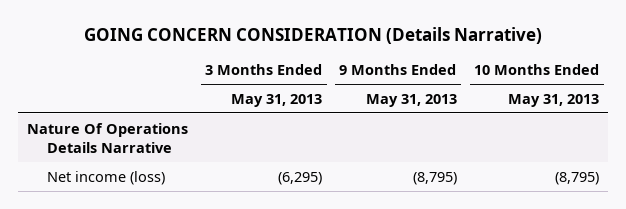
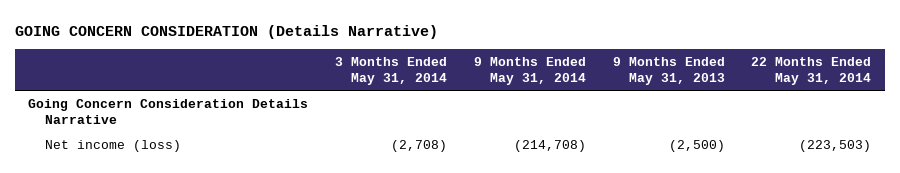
- | 3 Months Ended May 31, 2013 | 9 Months Ended May 31, 2013 | 10 Months Ended May 31, 2013
+ | 3 Months Ended May 31, 2014 | 9 Months Ended May 31, 2014 | 9 Months Ended May 31, 2013 | 22 Months Ended May 31, 2014
- Nature Of Operations Details Narrative
- Net income (loss) | (6,295) | (8,795) | (8,795)
+ Going Concern Consideration Details Narrative
+ Net income (loss) | (2,708) | (214,708) | (2,500) | (223,503)

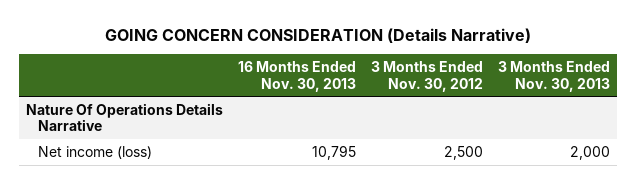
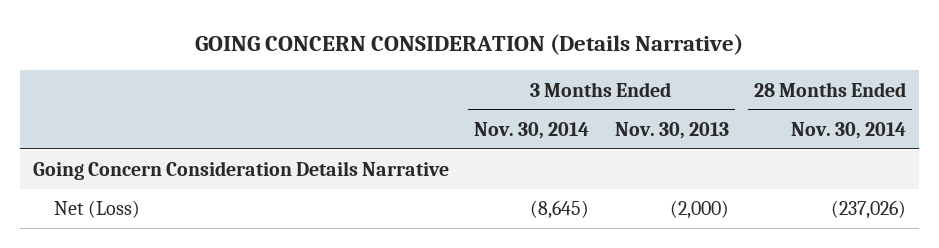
- | 16 Months Ended Nov. 30, 2013 | 3 Months Ended Nov. 30, 2012 | 3 Months Ended Nov. 30, 2013
+ | 3 Months Ended Nov. 30, 2014 | 3 Months Ended Nov. 30, 2013 | 28 Months Ended Nov. 30, 2014
- Nature Of Operations Details Narrative
- Net income (loss) | 10,795 | 2,500 | 2,000
+ Going Concern Consideration Details Narrative
+ Net (Loss) | (8,645) | (2,000) | (237,026)

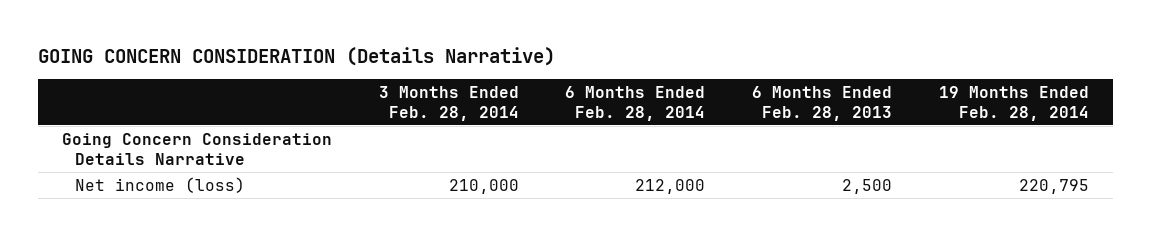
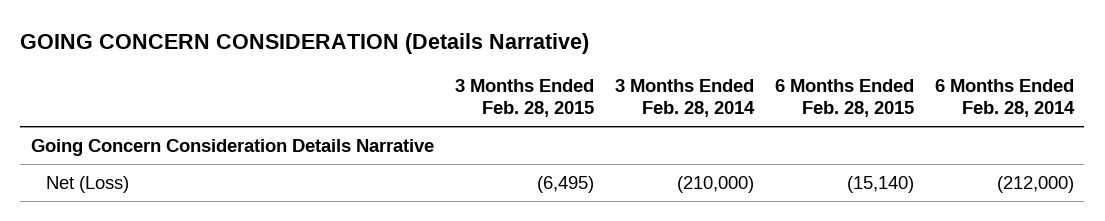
- | 3 Months Ended Feb. 28, 2014 | 6 Months Ended Feb. 28, 2014 | 6 Months Ended Feb. 28, 2013 | 19 Months Ended Feb. 28, 2014
+ | 3 Months Ended Feb. 28, 2015 | 3 Months Ended Feb. 28, 2014 | 6 Months Ended Feb. 28, 2015 | 6 Months Ended Feb. 28, 2014
- Net income (loss) | 210,000 | 212,000 | 2,500 | 220,795
+ Net (Loss) | (6,495) | (210,000) | (15,140) | (212,000)

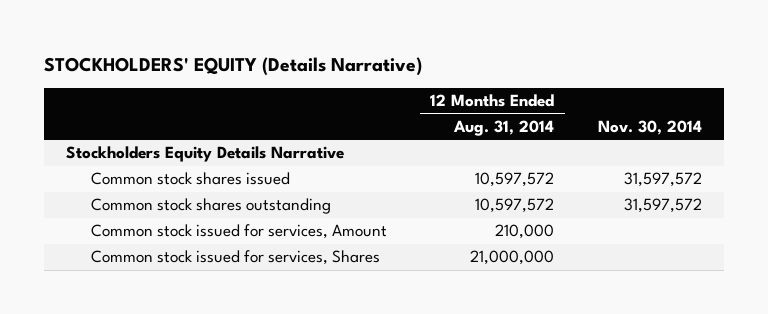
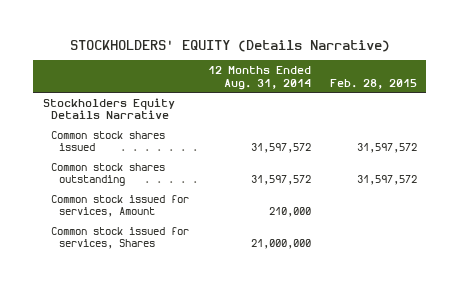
- | 12 Months Ended Aug. 31, 2014 | Nov. 30, 2014
+ | 12 Months Ended Aug. 31, 2014 | Feb. 28, 2015
- Common stock shares issued | 10,597,572 | 31,597,572
- Common stock shares outstanding | 10,597,572 | 31,597,572
+ Common stock shares issued | 31,597,572 | 31,597,572
+ Common stock shares outstanding | 31,597,572 | 31,597,572

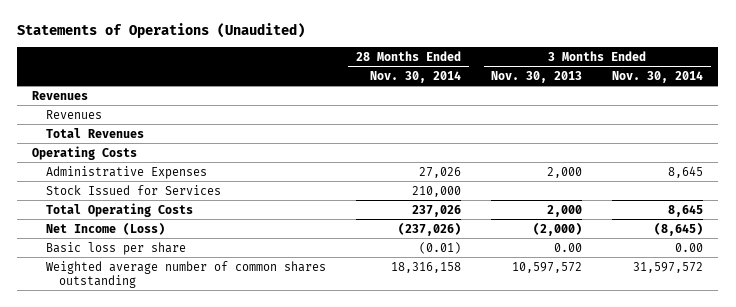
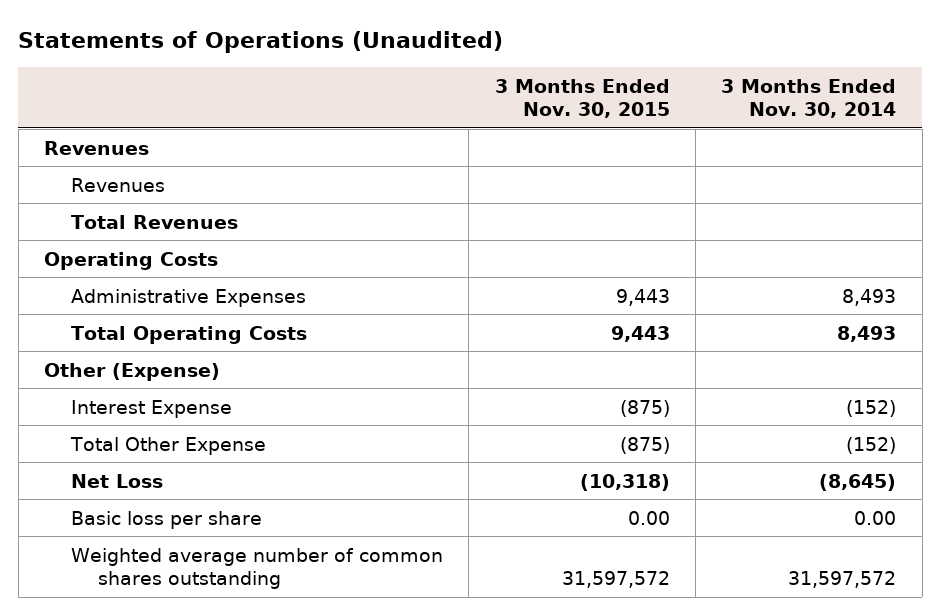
- | 28 Months Ended Nov. 30, 2014 | 3 Months Ended Nov. 30, 2013 | 3 Months Ended Nov. 30, 2014
+ | 3 Months Ended Nov. 30, 2015 | 3 Months Ended Nov. 30, 2014
- Administrative Expenses | 27,026 | 2,000 | 8,645
- Stock Issued for Services | 210,000 | |
- Total Operating Costs | 237,026 | 2,000 | 8,645
- Net Income (Loss) | (237,026) | (2,000) | (8,645)
+ Administrative Expenses | 9,443 | 8,493
+ Total Operating Costs | 9,443 | 8,493
+ Other (Expense)
+ Interest Expense | (875) | (152)
+ Total Other Expense | (875) | (152)
+ Net Loss | (10,318) | (8,645)

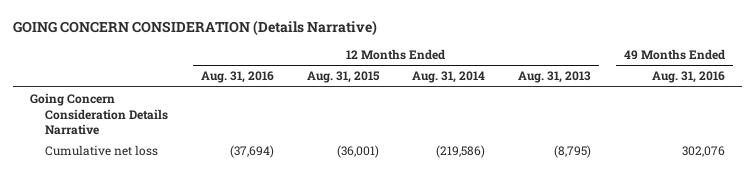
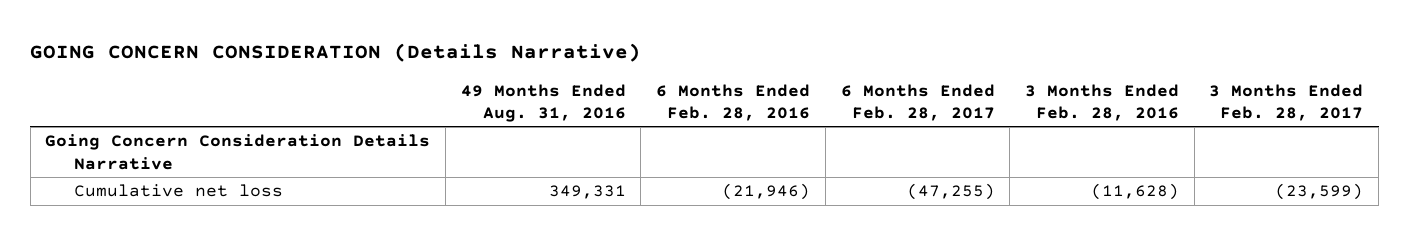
- | 12 Months Ended Aug. 31, 2016 | 12 Months Ended Aug. 31, 2015 | 12 Months Ended Aug. 31, 2014 | 12 Months Ended Aug. 31, 2013 | 49 Months Ended Aug. 31, 2016
+ | 49 Months Ended Aug. 31, 2016 | 6 Months Ended Feb. 28, 2016 | 6 Months Ended Feb. 28, 2017 | 3 Months Ended Feb. 28, 2016 | 3 Months Ended Feb. 28, 2017
- Cumulative net loss | (37,694) | (36,001) | (219,586) | (8,795) | 302,076
+ Cumulative net loss | 349,331 | (21,946) | (47,255) | (11,628) | (23,599)

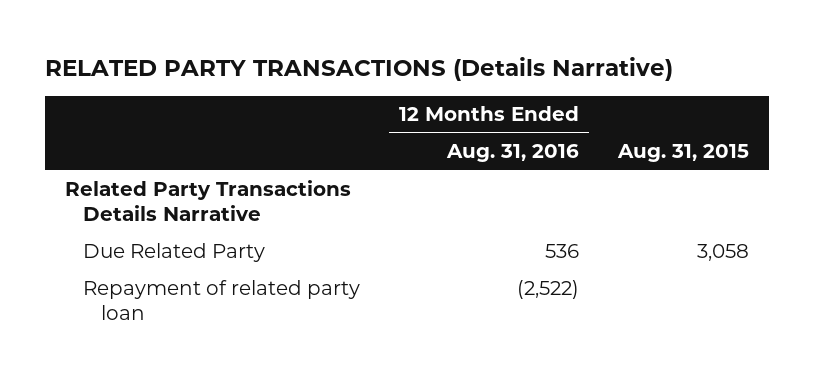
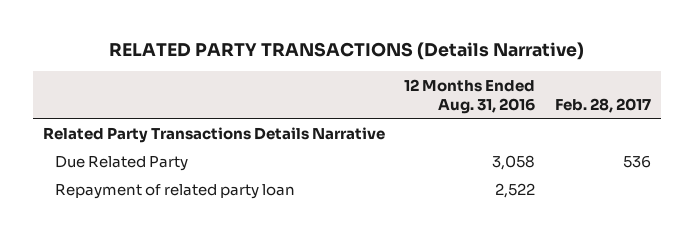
- | 12 Months Ended Aug. 31, 2016 | Aug. 31, 2015
+ | 12 Months Ended Aug. 31, 2016 | Feb. 28, 2017
- Due Related Party | 536 | 3,058
- Repayment of related party loan | (2,522) |
+ Due Related Party | 3,058 | 536
+ Repayment of related party loan | 2,522 |

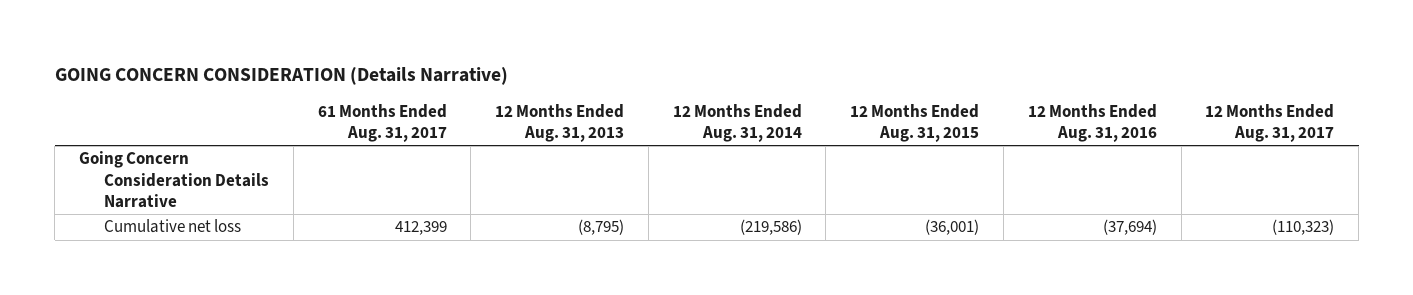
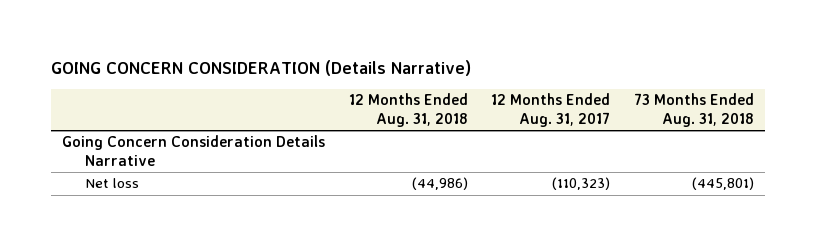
- | 61 Months Ended Aug. 31, 2017 | 12 Months Ended Aug. 31, 2013 | 12 Months Ended Aug. 31, 2014 | 12 Months Ended Aug. 31, 2015 | 12 Months Ended Aug. 31, 2016 | 12 Months Ended Aug. 31, 2017
+ | 12 Months Ended Aug. 31, 2018 | 12 Months Ended Aug. 31, 2017 | 73 Months Ended Aug. 31, 2018
- Cumulative net loss | 412,399 | (8,795) | (219,586) | (36,001) | (37,694) | (110,323)
+ Net loss | (44,986) | (110,323) | (445,801)

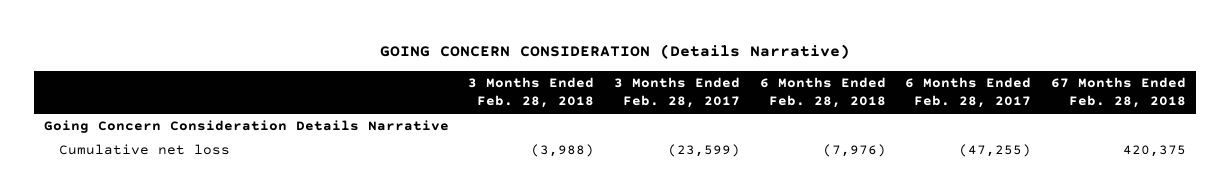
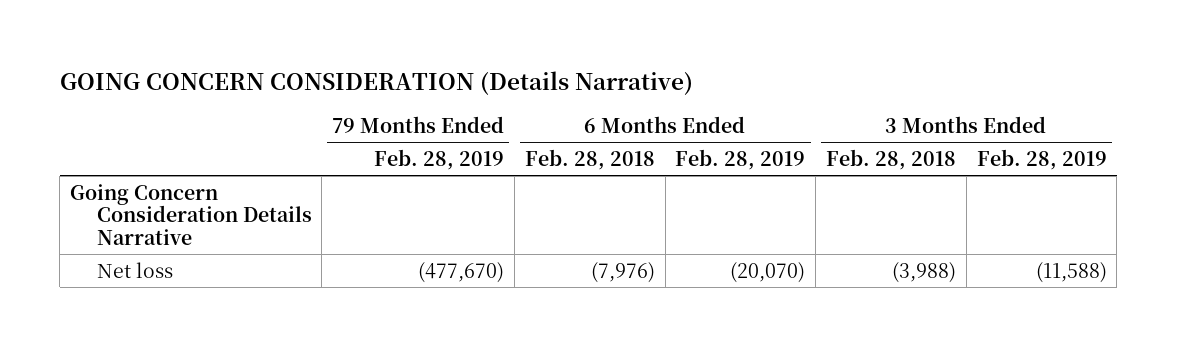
- | 3 Months Ended Feb. 28, 2018 | 3 Months Ended Feb. 28, 2017 | 6 Months Ended Feb. 28, 2018 | 6 Months Ended Feb. 28, 2017 | 67 Months Ended Feb. 28, 2018
+ | 79 Months Ended Feb. 28, 2019 | 6 Months Ended Feb. 28, 2018 | 6 Months Ended Feb. 28, 2019 | 3 Months Ended Feb. 28, 2018 | 3 Months Ended Feb. 28, 2019
- Cumulative net loss | (3,988) | (23,599) | (7,976) | (47,255) | 420,375
+ Net loss | (477,670) | (7,976) | (20,070) | (3,988) | (11,588)

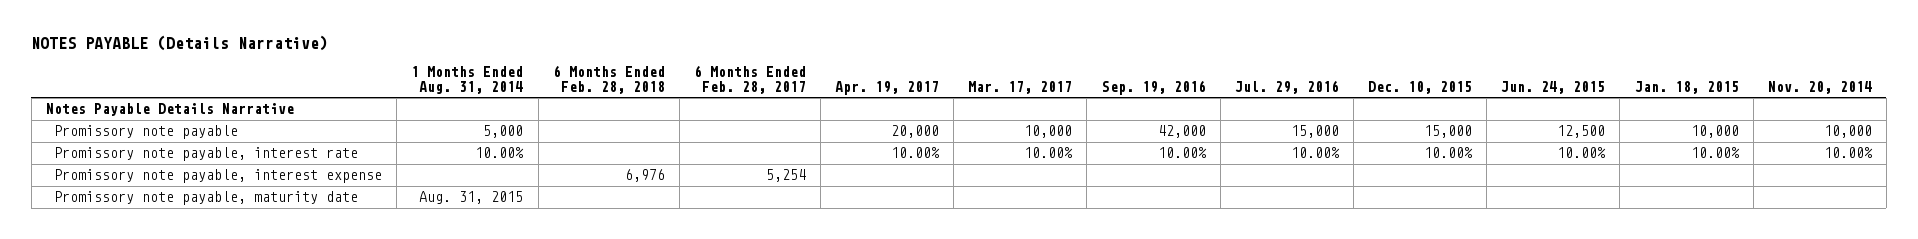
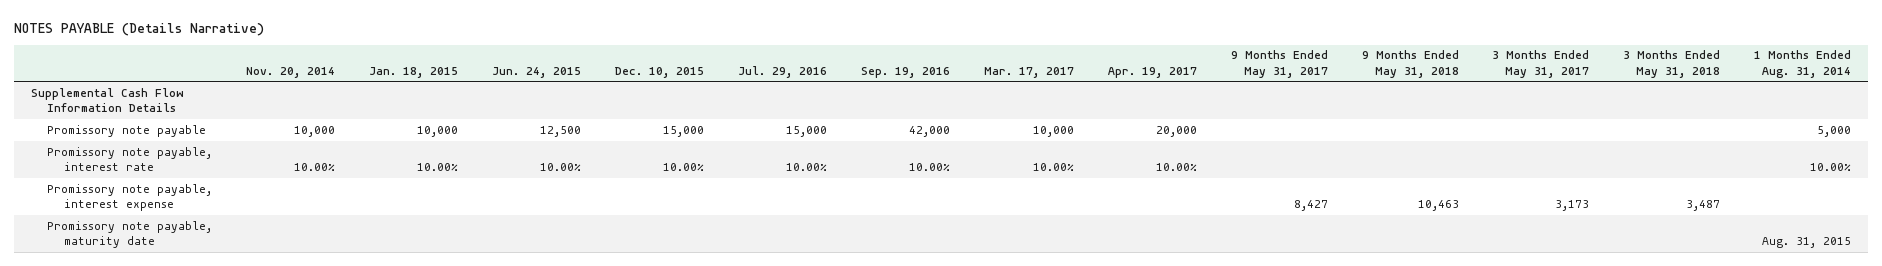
- | 1 Months Ended Aug. 31, 2014 | 6 Months Ended Feb. 28, 2018 | 6 Months Ended Feb. 28, 2017 | Apr. 19, 2017 | Mar. 17, 2017 | Sep. 19, 2016 | Jul. 29, 2016 | Dec. 10, 2015 | Jun. 24, 2015 | Jan. 18, 2015 | Nov. 20, 2014
+ | Nov. 20, 2014 | Jan. 18, 2015 | Jun. 24, 2015 | Dec. 10, 2015 | Jul. 29, 2016 | Sep. 19, 2016 | Mar. 17, 2017 | Apr. 19, 2017 | 9 Months Ended May 31, 2017 | 9 Months Ended May 31, 2018 | 3 Months Ended May 31, 2017 | 3 Months Ended May 31, 2018 | 1 Months Ended Aug. 31, 2014
- Notes Payable Details Narrative
+ Supplemental Cash Flow Information Details

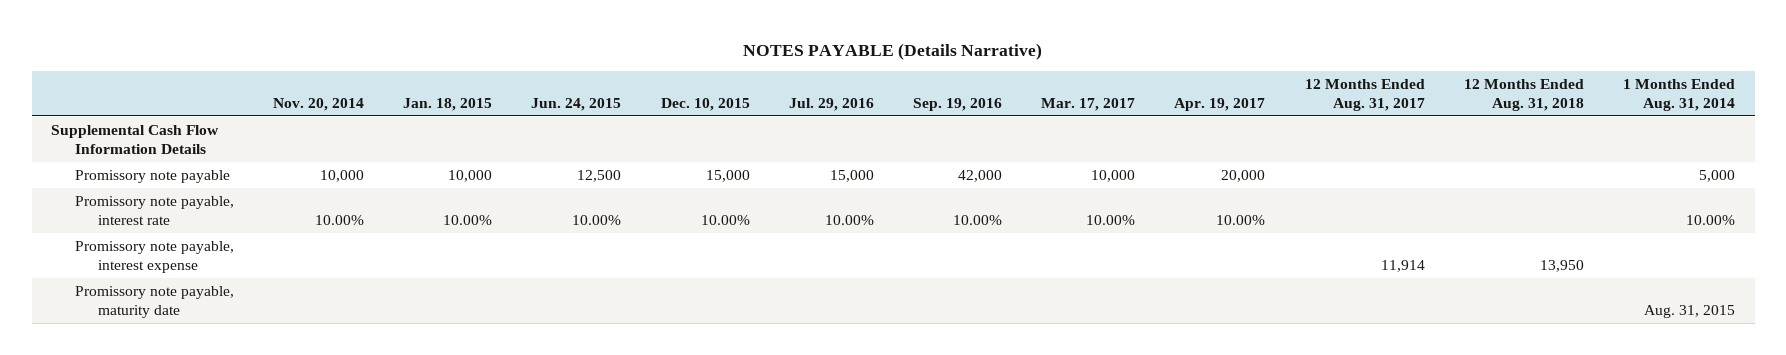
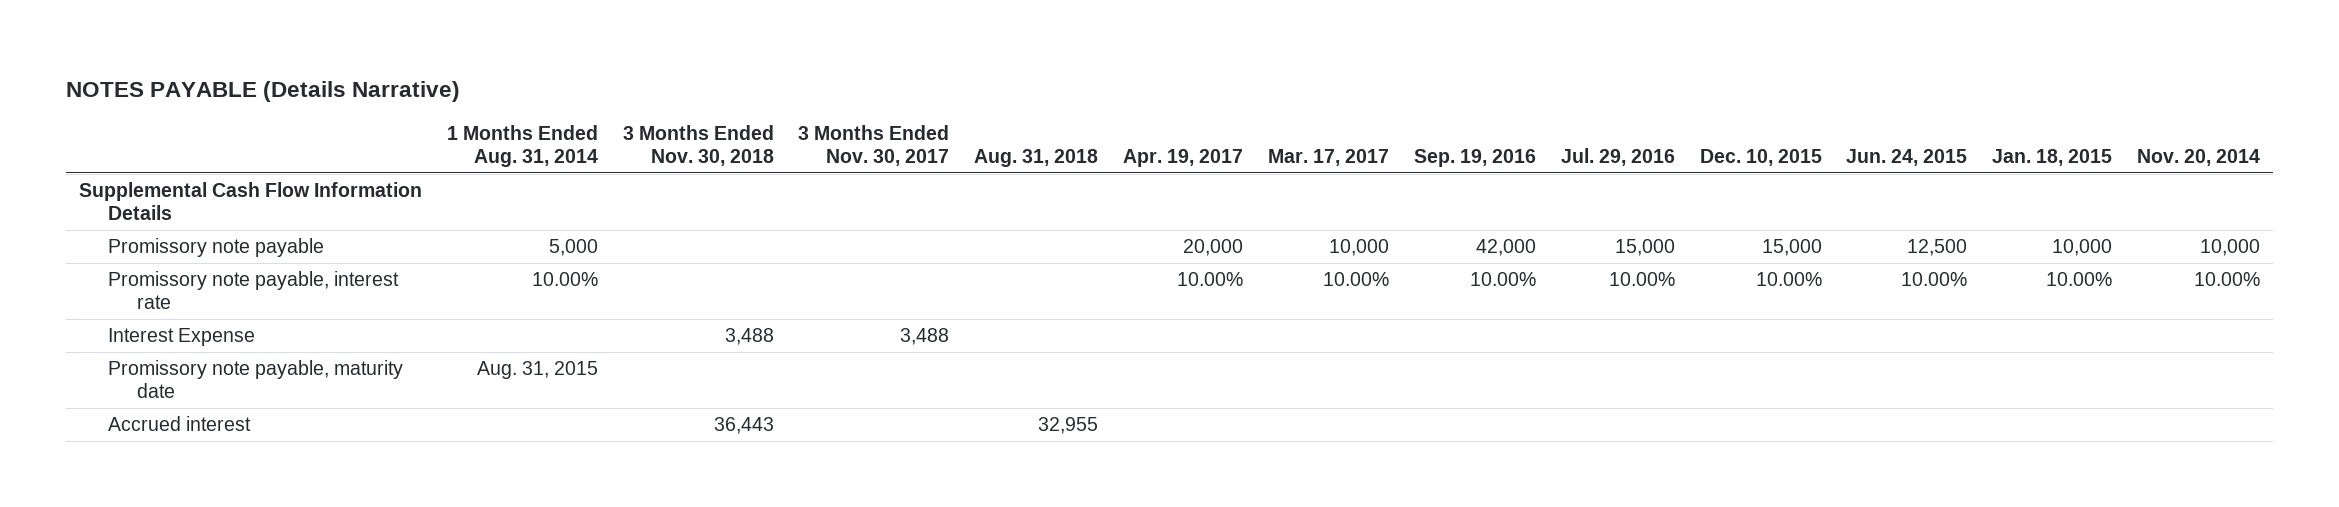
- | Nov. 20, 2014 | Jan. 18, 2015 | Jun. 24, 2015 | Dec. 10, 2015 | Jul. 29, 2016 | Sep. 19, 2016 | Mar. 17, 2017 | Apr. 19, 2017 | 12 Months Ended Aug. 31, 2017 | 12 Months Ended Aug. 31, 2018 | 1 Months Ended Aug. 31, 2014
+ | 1 Months Ended Aug. 31, 2014 | 3 Months Ended Nov. 30, 2018 | 3 Months Ended Nov. 30, 2017 | Aug. 31, 2018 | Apr. 19, 2017 | Mar. 17, 2017 | Sep. 19, 2016 | Jul. 29, 2016 | Dec. 10, 2015 | Jun. 24, 2015 | Jan. 18, 2015 | Nov. 20, 2014
- Promissory note payable, interest expense | | | | | | | | | 11,914 | 13,950 |
+ Interest Expense | | 3,488 | 3,488 | | | | | | | | |
+ Accrued interest | | 36,443 | | 32,955 | | | | | | | |

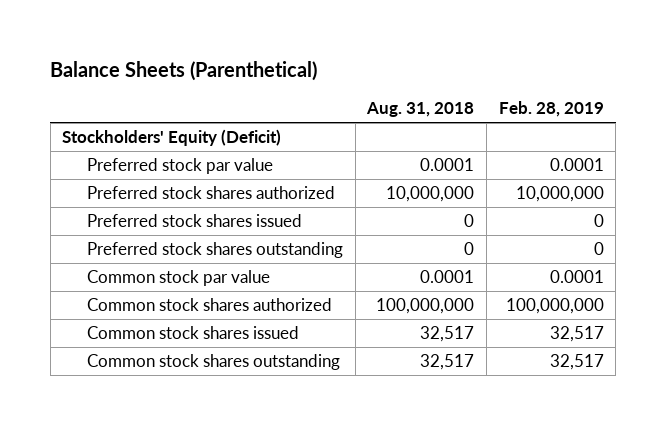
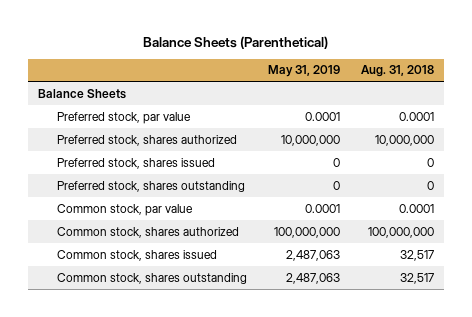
- | Aug. 31, 2018 | Feb. 28, 2019
+ | May 31, 2019 | Aug. 31, 2018
- Stockholders' Equity (Deficit)
- Preferred stock par value | 0.0001 | 0.0001
- Preferred stock shares authorized | 10,000,000 | 10,000,000
- Preferred stock shares issued | 0 | 0
- Preferred stock shares outstanding | 0 | 0
- Common stock par value | 0.0001 | 0.0001
- Common stock shares authorized | 100,000,000 | 100,000,000
- Common stock shares issued | 32,517 | 32,517
- Common stock shares outstanding | 32,517 | 32,517
+ Balance Sheets
+ Preferred stock, par value | 0.0001 | 0.0001
+ Preferred stock, shares authorized | 10,000,000 | 10,000,000
+ Preferred stock, shares issued | 0 | 0
+ Preferred stock, shares outstanding | 0 | 0
+ Common stock, par value | 0.0001 | 0.0001
+ Common stock, shares authorized | 100,000,000 | 100,000,000
+ Common stock, shares issued | 2,487,063 | 32,517
+ Common stock, shares outstanding | 2,487,063 | 32,517

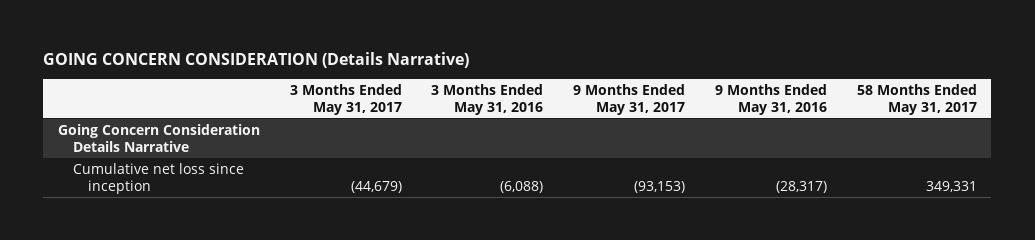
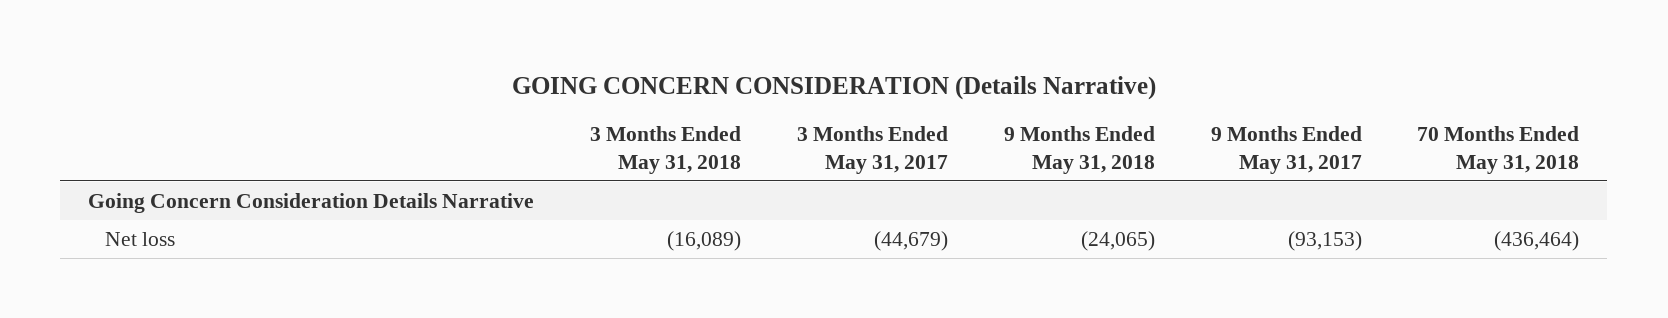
- | 3 Months Ended May 31, 2017 | 3 Months Ended May 31, 2016 | 9 Months Ended May 31, 2017 | 9 Months Ended May 31, 2016 | 58 Months Ended May 31, 2017
+ | 3 Months Ended May 31, 2018 | 3 Months Ended May 31, 2017 | 9 Months Ended May 31, 2018 | 9 Months Ended May 31, 2017 | 70 Months Ended May 31, 2018
- Cumulative net loss since inception | (44,679) | (6,088) | (93,153) | (28,317) | 349,331
+ Net loss | (16,089) | (44,679) | (24,065) | (93,153) | (436,464)

